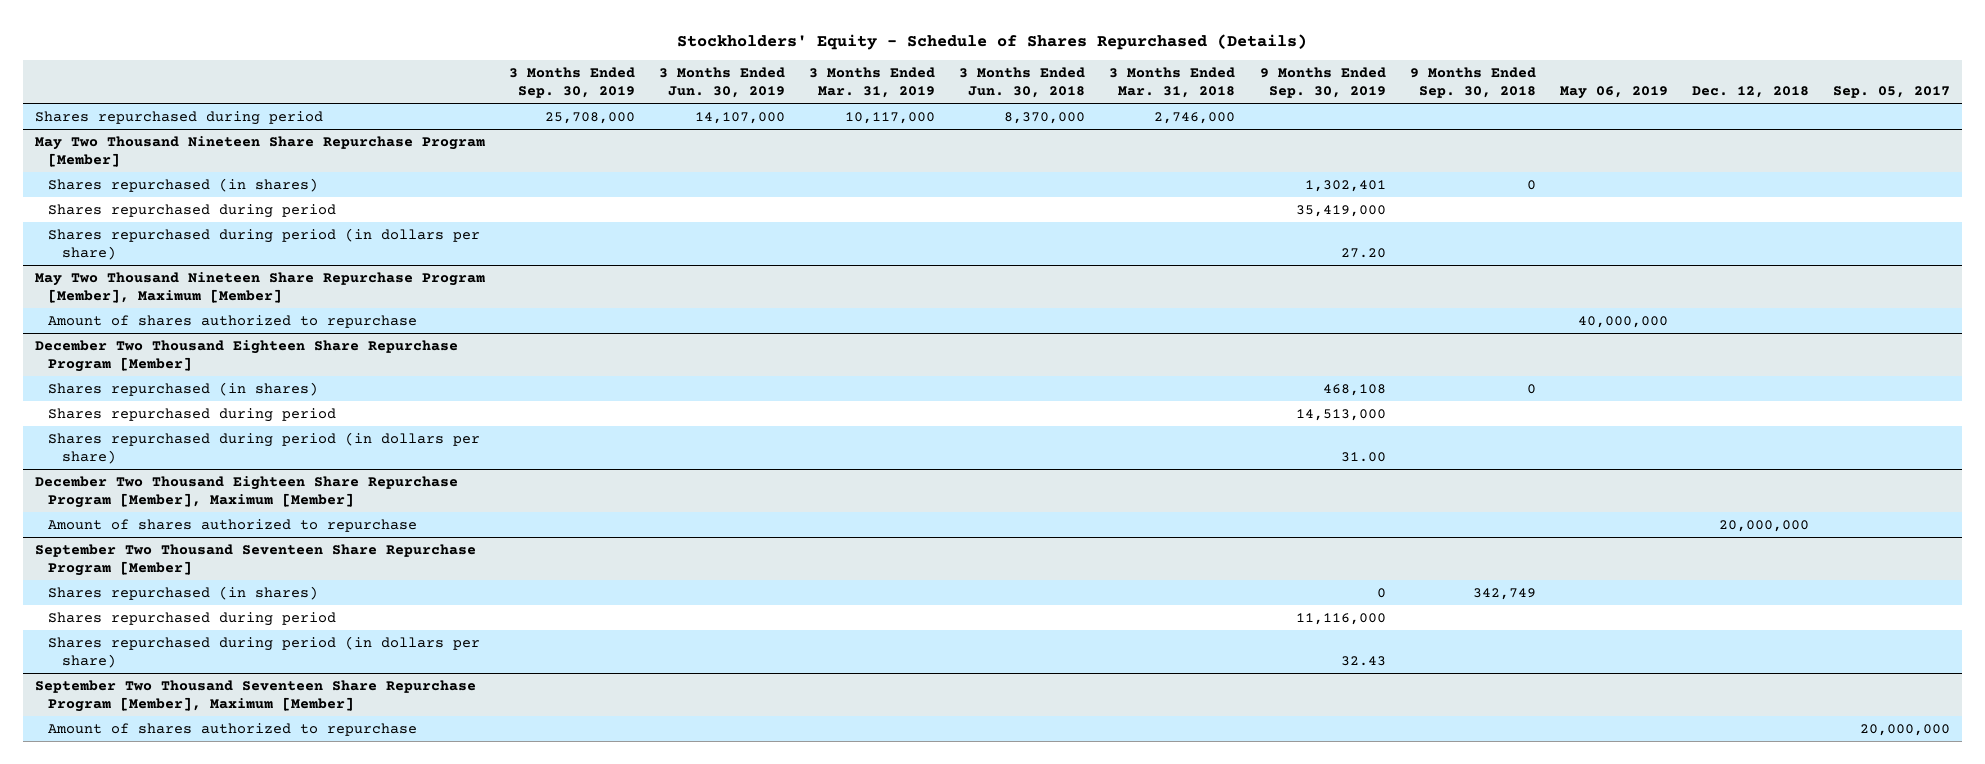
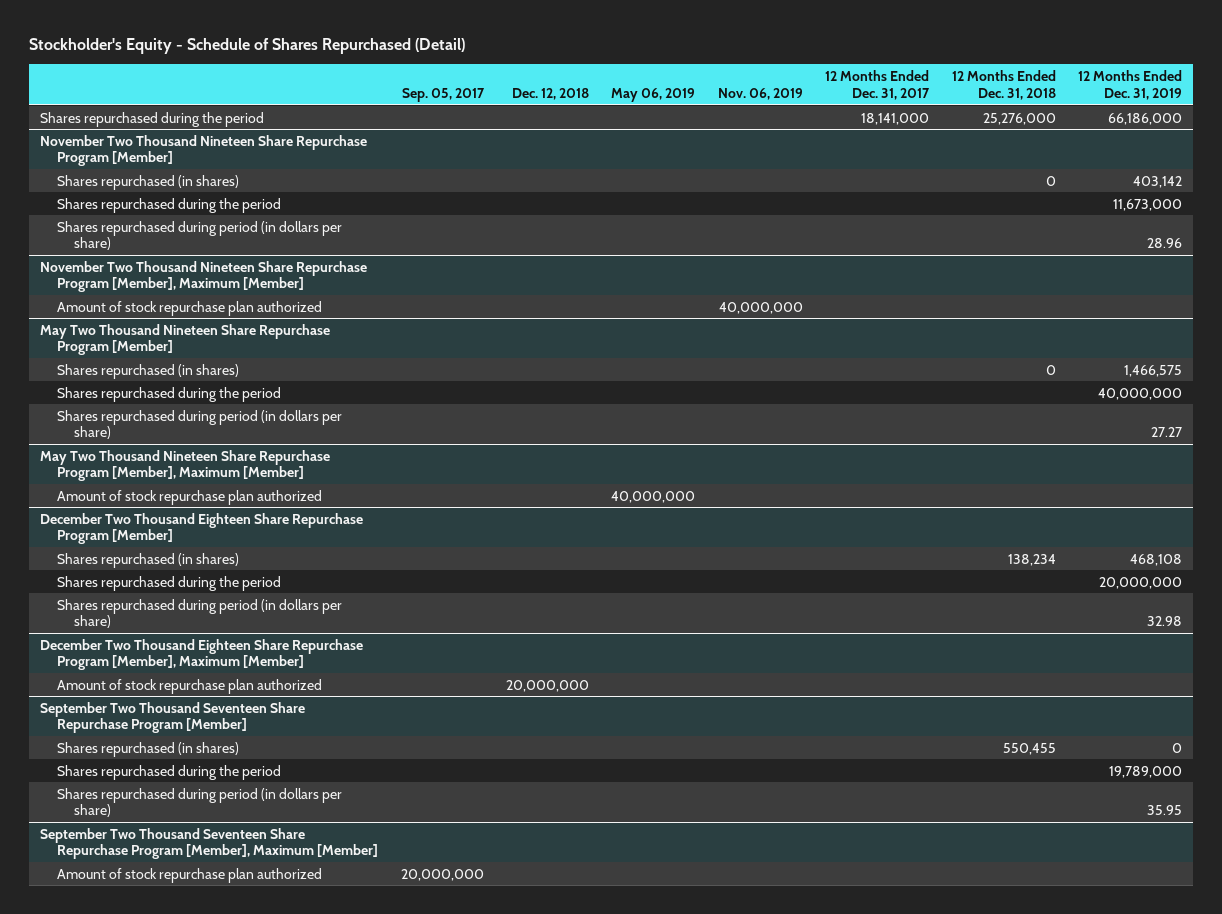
- Stockholders' Equity - Schedule of Shares Repurchased (Details)
+ Stockholder's Equity - Schedule of Shares Repurchased (Detail)
- | 3 Months Ended Sep. 30, 2019 | 3 Months Ended Jun. 30, 2019 | 3 Months Ended Mar. 31, 2019 | 3 Months Ended Jun. 30, 2018 | 3 Months Ended Mar. 31, 2018 | 9 Months Ended Sep. 30, 2019 | 9 Months Ended Sep. 30, 2018 | May 06, 2019 | Dec. 12, 2018 | Sep. 05, 2017
+ | Sep. 05, 2017 | Dec. 12, 2018 | May 06, 2019 | Nov. 06, 2019 | 12 Months Ended Dec. 31, 2017 | 12 Months Ended Dec. 31, 2018 | 12 Months Ended Dec. 31, 2019
- Shares repurchased during period | 25,708,000 | 14,107,000 | 10,117,000 | 8,370,000 | 2,746,000 | | | | |
+ Shares repurchased during the period | | | | | 18,141,000 | 25,276,000 | 66,186,000
+ November Two Thousand Nineteen Share Repurchase Program [Member]
+ Shares repurchased (in shares) | | | | | | 0 | 403,142
+ Shares repurchased during the period | | | | | | | 11,673,000
+ Shares repurchased during period (in dollars per share) | | | | | | | 28.96
+ November Two Thousand Nineteen Share Repurchase Program [Member], Maximum [Member]
+ Amount of stock repurchase plan authorized | | | | 40,000,000 | | |
@ May Two Thousand Nineteen Share Repurchase Program [Member]
- Shares repurchased during period | | | | | | 35,419,000 | | | |
+ Shares repurchased during the period | | | | | | | 40,000,000
@ May Two Thousand Nineteen Share Repurchase Program [Member], Maximum [Member]
- Amount of shares authorized to repurchase | | | | | | | | 40,000,000 | |
+ Amount of stock repurchase plan authorized | | | 40,000,000 | | | |
@ December Two Thousand Eighteen Share Repurchase Program [Member]
- Shares repurchased during period | | | | | | 14,513,000 | | | |
+ Shares repurchased during the period | | | | | | | 20,000,000
@ December Two Thousand Eighteen Share Repurchase Program [Member], Maximum [Member]
- Amount of shares authorized to repurchase | | | | | | | | | 20,000,000 |
+ Amount of stock repurchase plan authorized | | 20,000,000 | | | | |
@ September Two Thousand Seventeen Share Repurchase Program [Member]
- Shares repurchased during period | | | | | | 11,116,000 | | | |
+ Shares repurchased during the period | | | | | | | 19,789,000
@ September Two Thousand Seventeen Share Repurchase Program [Member], Maximum [Member]
- Amount of shares authorized to repurchase | | | | | | | | | | 20,000,000
+ Amount of stock repurchase plan authorized | 20,000,000 | | | | | |

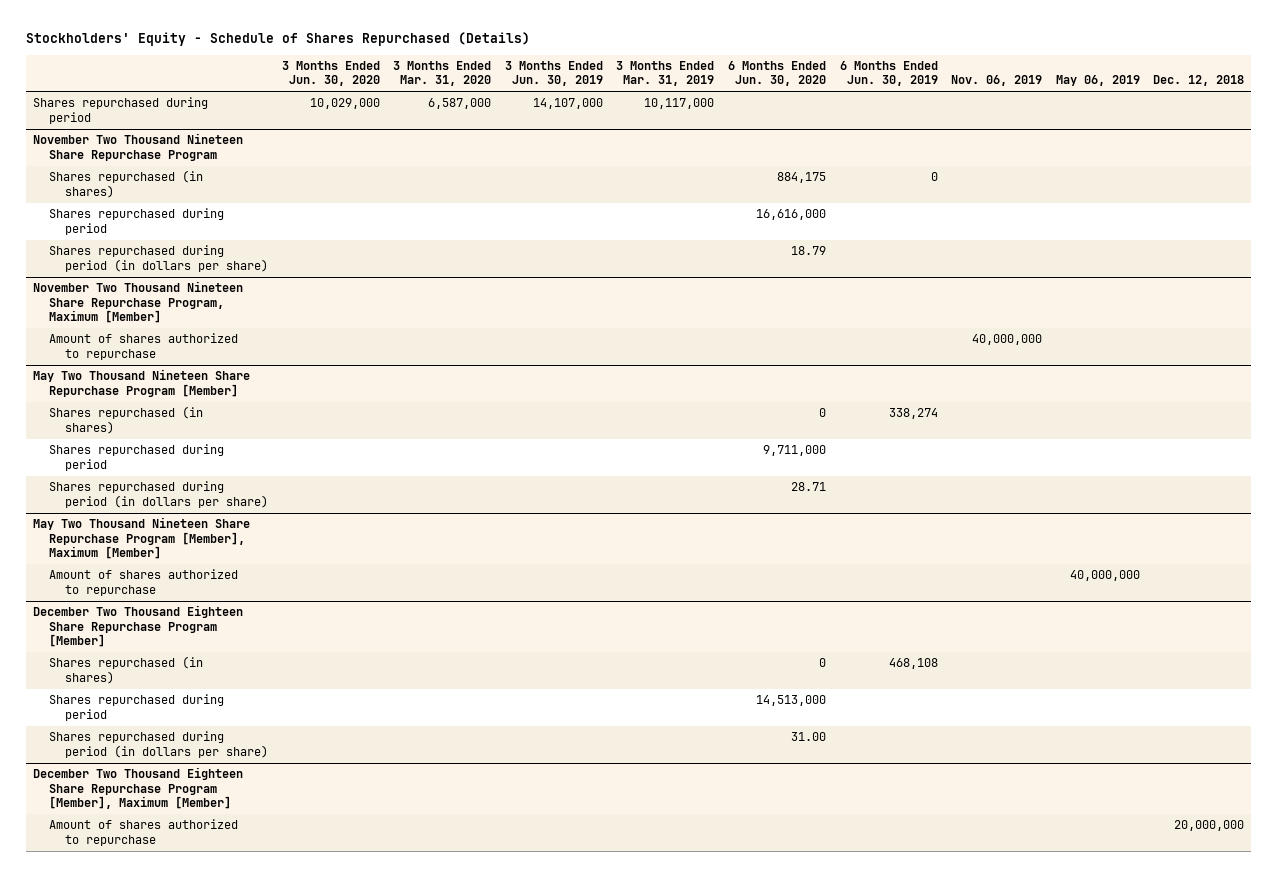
- Stockholder's Equity - Schedule of Shares Repurchased (Detail)
+ Stockholders' Equity - Schedule of Shares Repurchased (Details)
- | Sep. 05, 2017 | Dec. 12, 2018 | May 06, 2019 | Nov. 06, 2019 | 12 Months Ended Dec. 31, 2017 | 12 Months Ended Dec. 31, 2018 | 12 Months Ended Dec. 31, 2019
+ | 3 Months Ended Jun. 30, 2020 | 3 Months Ended Mar. 31, 2020 | 3 Months Ended Jun. 30, 2019 | 3 Months Ended Mar. 31, 2019 | 6 Months Ended Jun. 30, 2020 | 6 Months Ended Jun. 30, 2019 | Nov. 06, 2019 | May 06, 2019 | Dec. 12, 2018
- Shares repurchased during the period | | | | | 18,141,000 | 25,276,000 | 66,186,000
- November Two Thousand Nineteen Share Repurchase Program [Member]
+ Shares repurchased during period | 10,029,000 | 6,587,000 | 14,107,000 | 10,117,000 | | | | |
+ November Two Thousand Nineteen Share Repurchase Program
- Shares repurchased during the period | | | | | | | 11,673,000
+ Shares repurchased during period | | | | | 16,616,000 | | | |
- November Two Thousand Nineteen Share Repurchase Program [Member], Maximum [Member]
- Amount of stock repurchase plan authorized | | | | 40,000,000 | | |
+ November Two Thousand Nineteen Share Repurchase Program, Maximum [Member]
+ Amount of shares authorized to repurchase | | | | | | | 40,000,000 | |
@ May Two Thousand Nineteen Share Repurchase Program [Member]
- Shares repurchased during the period | | | | | | | 40,000,000
+ Shares repurchased during period | | | | | 9,711,000 | | | |
@ May Two Thousand Nineteen Share Repurchase Program [Member], Maximum [Member]
- Amount of stock repurchase plan authorized | | | 40,000,000 | | | |
+ Amount of shares authorized to repurchase | | | | | | | | 40,000,000 |
@ December Two Thousand Eighteen Share Repurchase Program [Member]
- Shares repurchased during the period | | | | | | | 20,000,000
+ Shares repurchased during period | | | | | 14,513,000 | | | |
@ December Two Thousand Eighteen Share Repurchase Program [Member], Maximum [Member]
- Amount of stock repurchase plan authorized | | 20,000,000 | | | | |
- September Two Thousand Seventeen Share Repurchase Program [Member]
- Shares repurchased (in shares) | | | | | | 550,455 | 0
- Shares repurchased during the period | | | | | | | 19,789,000
- Shares repurchased during period (in dollars per share) | | | | | | | 35.95
- September Two Thousand Seventeen Share Repurchase Program [Member], Maximum [Member]
- Amount of stock repurchase plan authorized | 20,000,000 | | | | | |
@ December Two Thousand Eighteen Share Repurchase Program [Member], Maximum [Member]
+ Amount of shares authorized to repurchase | | | | | | | | | 20,000,000

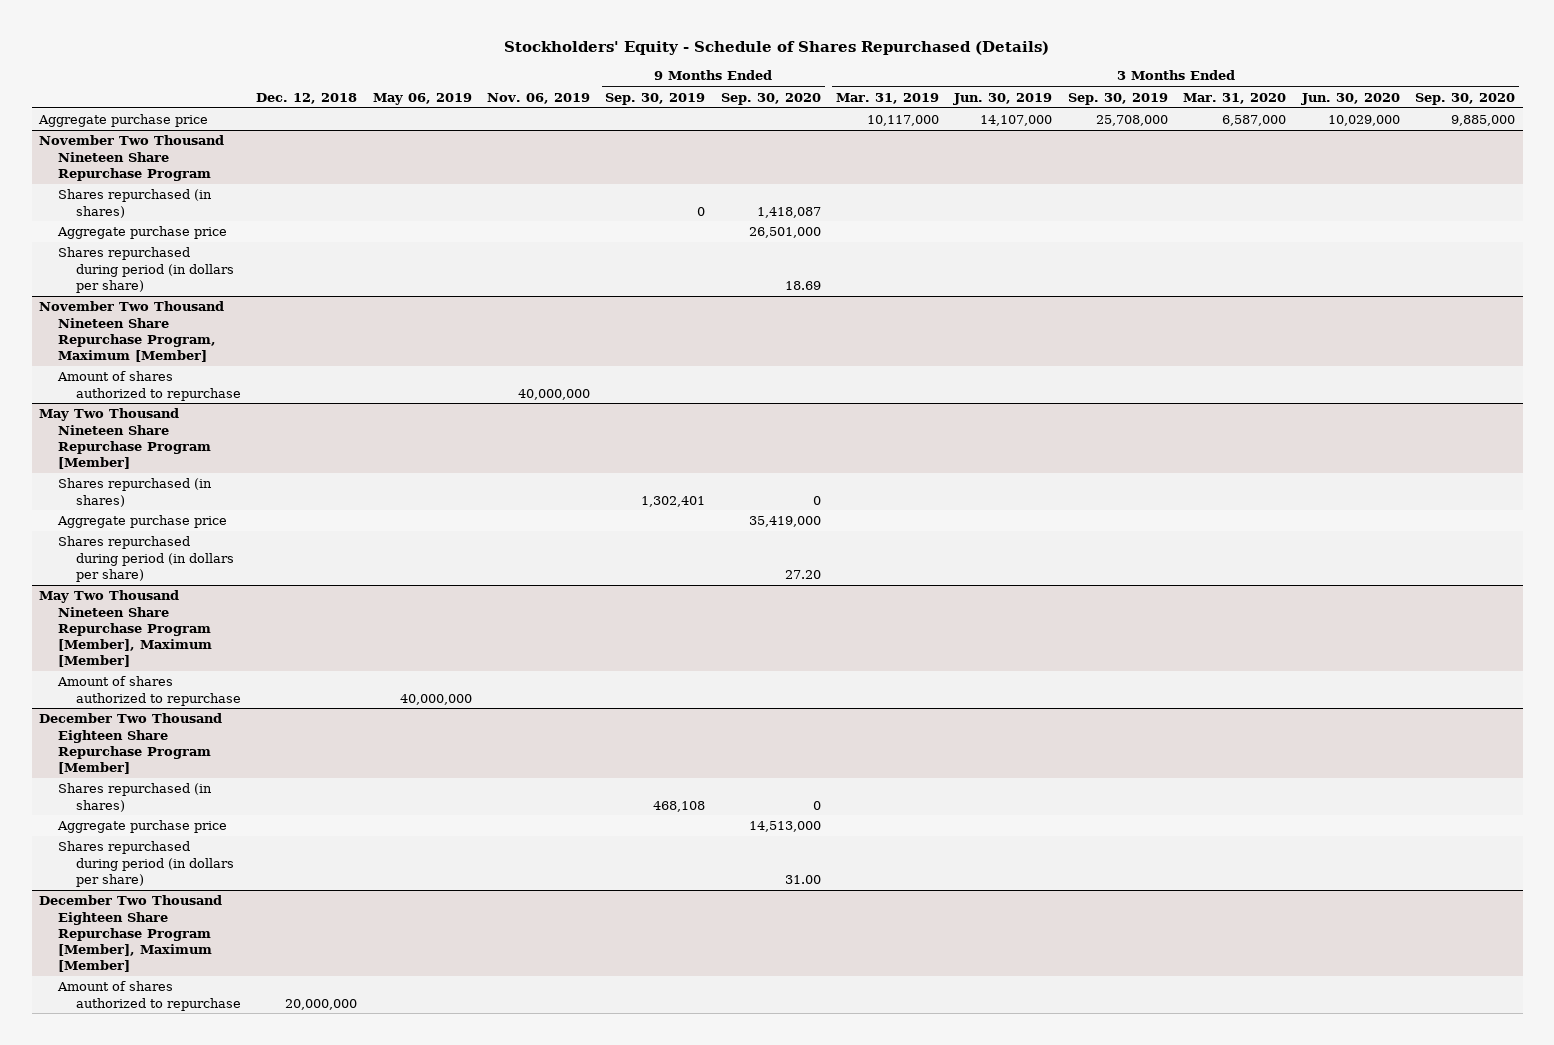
- | 3 Months Ended Jun. 30, 2020 | 3 Months Ended Mar. 31, 2020 | 3 Months Ended Jun. 30, 2019 | 3 Months Ended Mar. 31, 2019 | 6 Months Ended Jun. 30, 2020 | 6 Months Ended Jun. 30, 2019 | Nov. 06, 2019 | May 06, 2019 | Dec. 12, 2018
+ | Dec. 12, 2018 | May 06, 2019 | Nov. 06, 2019 | 9 Months Ended Sep. 30, 2019 | 9 Months Ended Sep. 30, 2020 | 3 Months Ended Mar. 31, 2019 | 3 Months Ended Jun. 30, 2019 | 3 Months Ended Sep. 30, 2019 | 3 Months Ended Mar. 31, 2020 | 3 Months Ended Jun. 30, 2020 | 3 Months Ended Sep. 30, 2020
- Shares repurchased during period | 10,029,000 | 6,587,000 | 14,107,000 | 10,117,000 | | | | |
+ Aggregate purchase price | | | | | | 10,117,000 | 14,107,000 | 25,708,000 | 6,587,000 | 10,029,000 | 9,885,000
@ November Two Thousand Nineteen Share Repurchase Program
- Shares repurchased during period | | | | | 16,616,000 | | | |
+ Aggregate purchase price | | | | | 26,501,000 | | | | | |
@ May Two Thousand Nineteen Share Repurchase Program [Member]
- Shares repurchased during period | | | | | 9,711,000 | | | |
+ Aggregate purchase price | | | | | 35,419,000 | | | | | |
@ December Two Thousand Eighteen Share Repurchase Program [Member]
- Shares repurchased during period | | | | | 14,513,000 | | | |
+ Aggregate purchase price | | | | | 14,513,000 | | | | | |

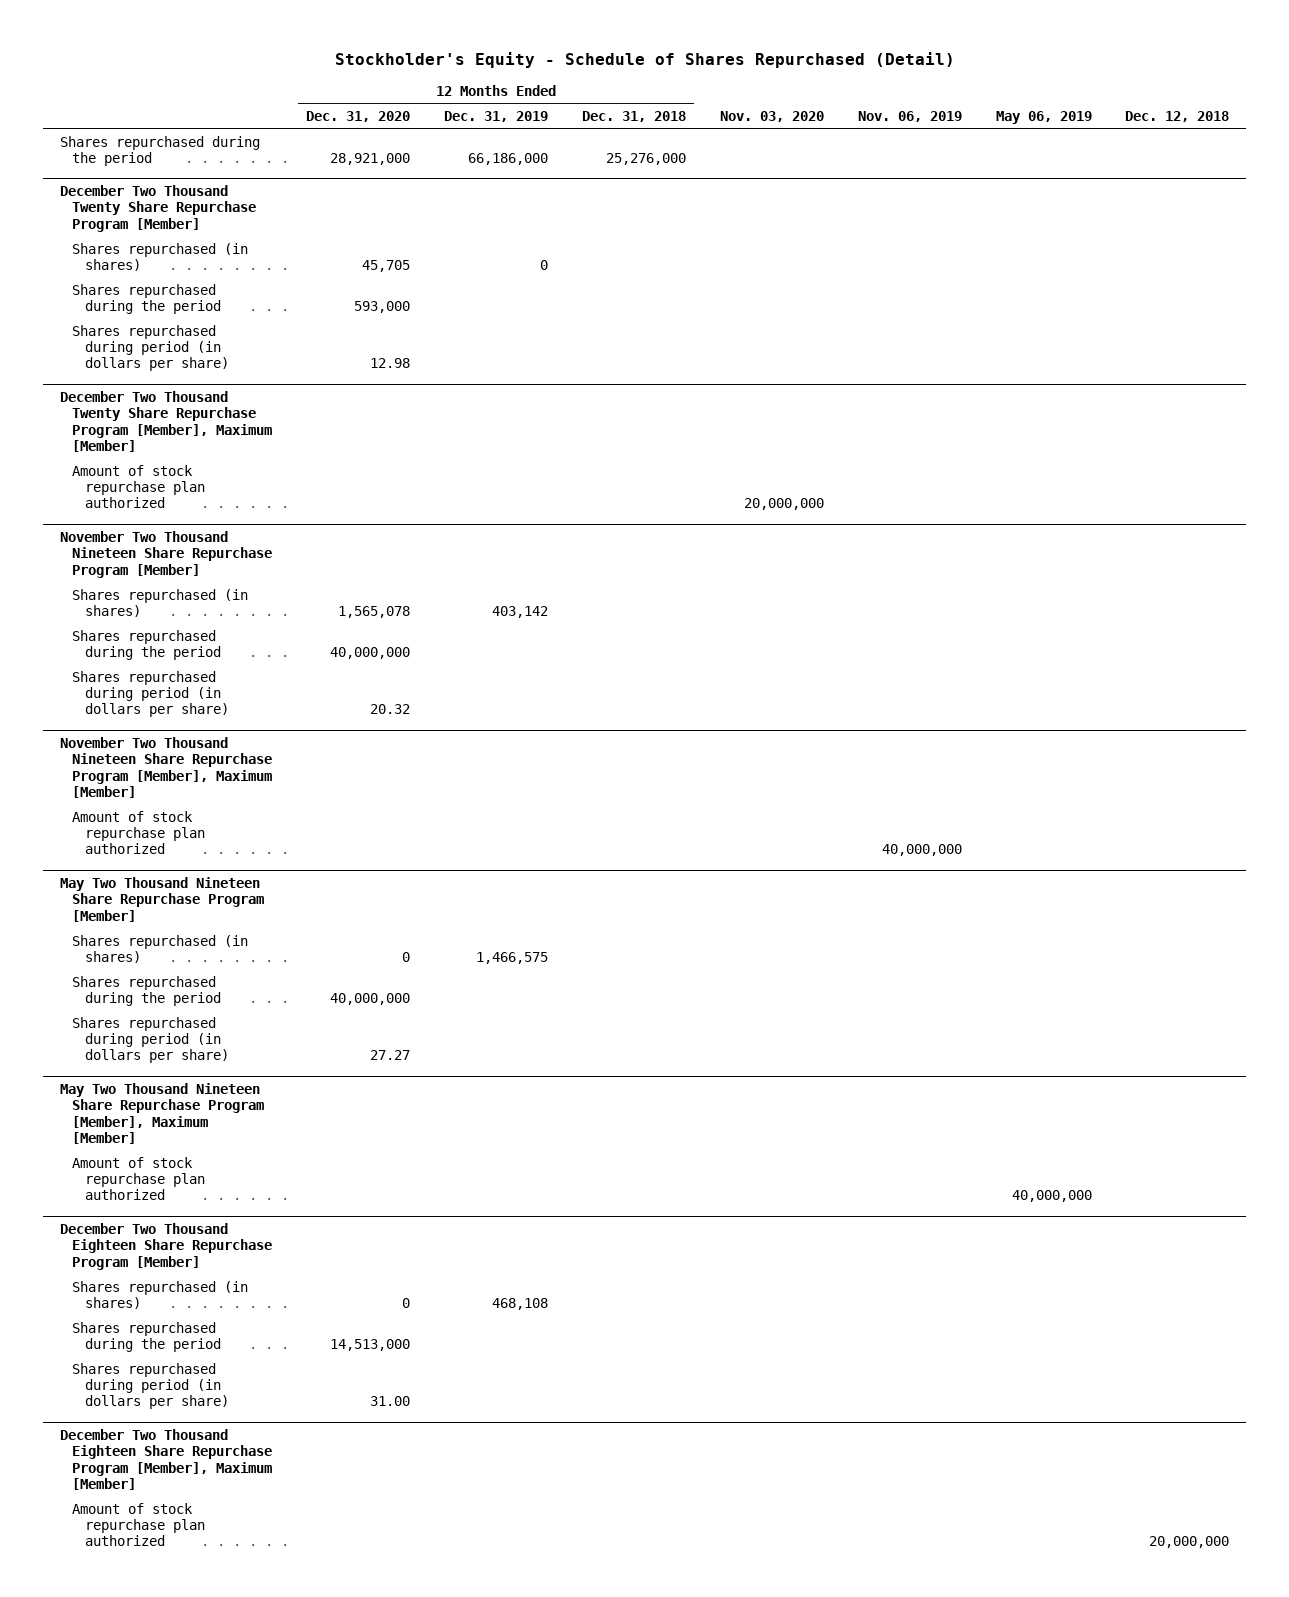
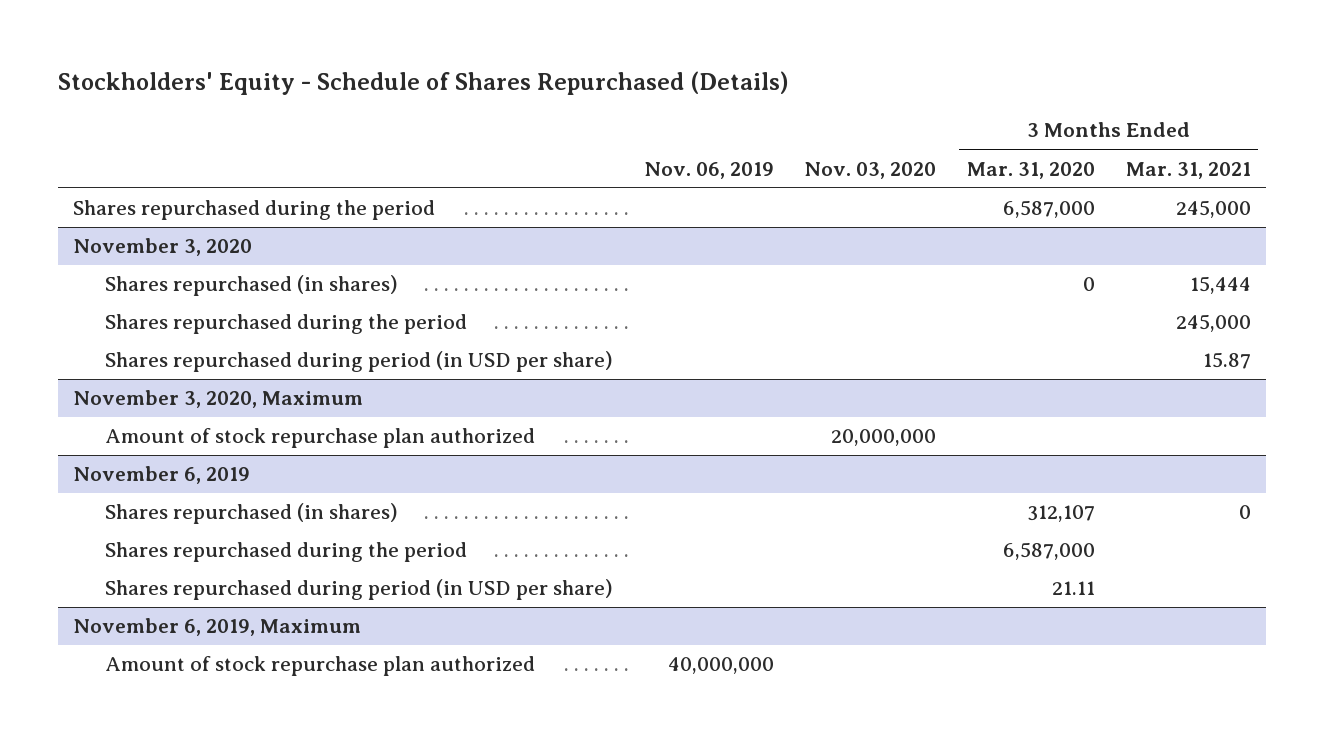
- Stockholder's Equity - Schedule of Shares Repurchased (Detail)
+ Stockholders' Equity - Schedule of Shares Repurchased (Details)
- | 12 Months Ended Dec. 31, 2020 | 12 Months Ended Dec. 31, 2019 | 12 Months Ended Dec. 31, 2018 | Nov. 03, 2020 | Nov. 06, 2019 | May 06, 2019 | Dec. 12, 2018
+ | Nov. 06, 2019 | Nov. 03, 2020 | 3 Months Ended Mar. 31, 2020 | 3 Months Ended Mar. 31, 2021
- December Two Thousand Twenty Share Repurchase Program [Member]
- Shares repurchased (in shares) | 45,705 | 0 | | | | |
- Shares repurchased during the period | 593,000 | | | | | |
- Shares repurchased during period (in dollars per share) | 12.98 | | | | | |
- December Two Thousand Twenty Share Repurchase Program [Member], Maximum [Member]
+ November 3, 2020
+ Shares repurchased (in shares) | | | 0 | 15,444
+ Shares repurchased during the period | | | | 245,000
+ Shares repurchased during period (in USD per share) | | | | 15.87
+ November 3, 2020, Maximum
- November Two Thousand Nineteen Share Repurchase Program [Member]
+ November 6, 2019
- Shares repurchased during period (in dollars per share) | 20.32 | | | | | |
- November Two Thousand Nineteen Share Repurchase Program [Member], Maximum [Member]
+ Shares repurchased during period (in USD per share) | | | 21.11 |
+ November 6, 2019, Maximum
- May Two Thousand Nineteen Share Repurchase Program [Member]
- Shares repurchased (in shares) | 0 | 1,466,575 | | | | |
- Shares repurchased during the period | 40,000,000 | | | | | |
- Shares repurchased during period (in dollars per share) | 27.27 | | | | | |
- May Two Thousand Nineteen Share Repurchase Program [Member], Maximum [Member]
- Amount of stock repurchase plan authorized | | | | | | 40,000,000 |
- December Two Thousand Eighteen Share Repurchase Program [Member]
- Shares repurchased (in shares) | 0 | 468,108 | | | | |
- Shares repurchased during the period | 14,513,000 | | | | | |
- Shares repurchased during period (in dollars per share) | 31.00 | | | | | |
- December Two Thousand Eighteen Share Repurchase Program [Member], Maximum [Member]
- Amount of stock repurchase plan authorized | | | | | | | 20,000,000

